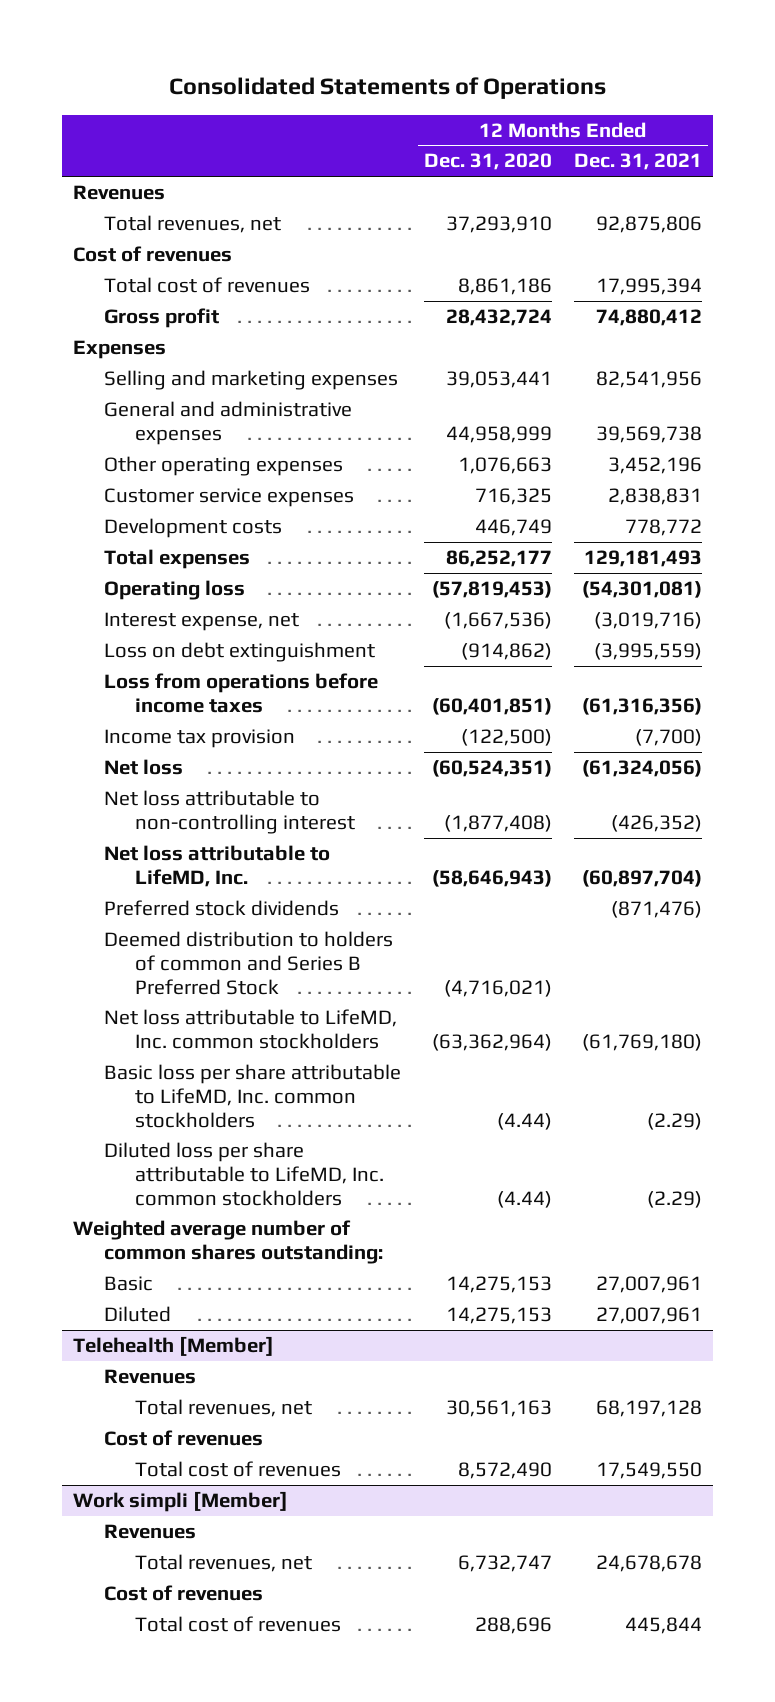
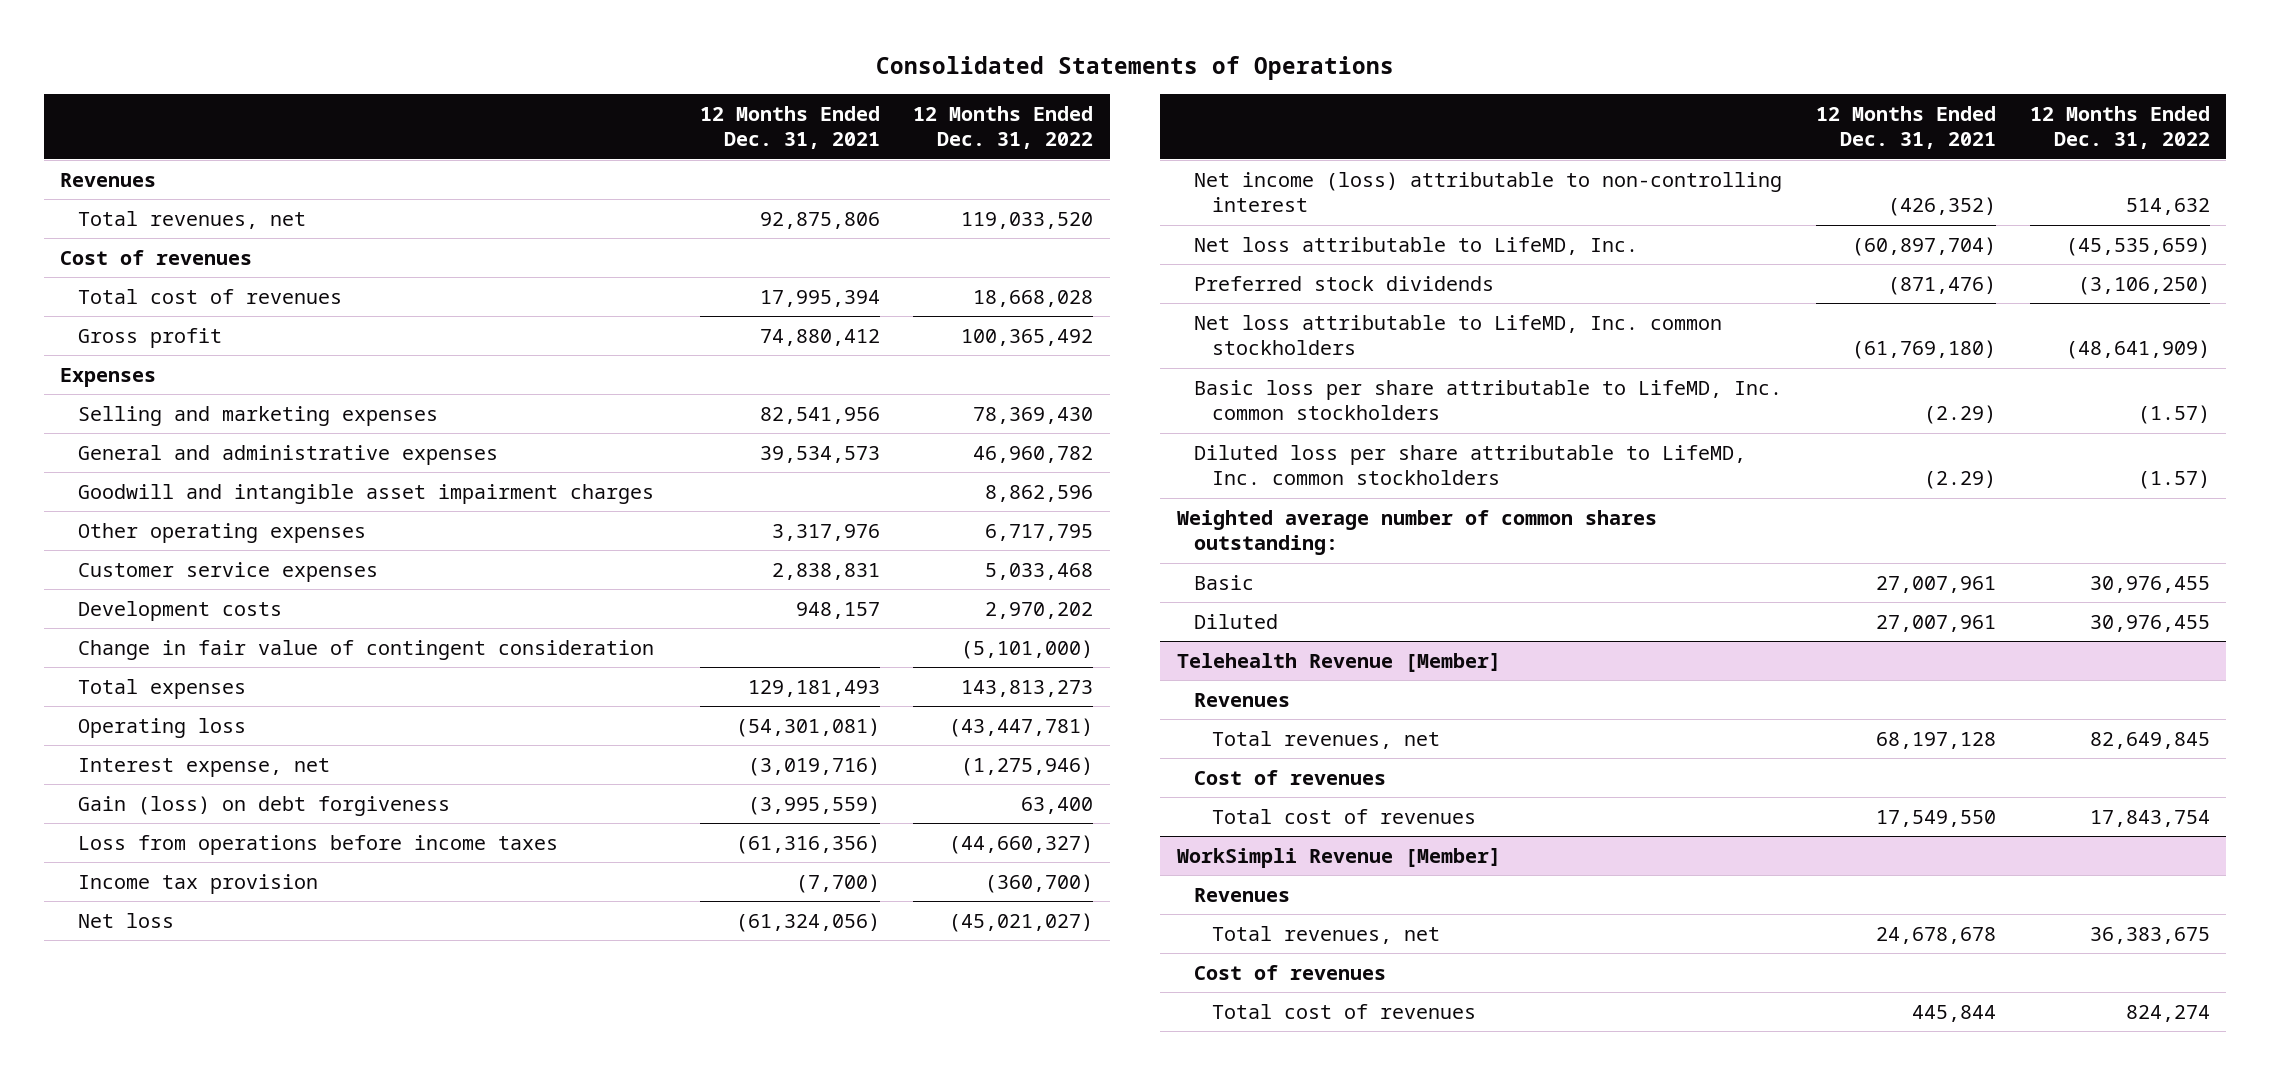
- | 12 Months Ended Dec. 31, 2020 | 12 Months Ended Dec. 31, 2021
+ | 12 Months Ended Dec. 31, 2021 | 12 Months Ended Dec. 31, 2022
- General and administrative expenses | 44,958,999 | 39,569,738
- Other operating expenses | 1,076,663 | 3,452,196
+ General and administrative expenses | 39,534,573 | 46,960,782
+ Goodwill and intangible asset impairment charges | | 8,862,596
+ Other operating expenses | 3,317,976 | 6,717,795
- Development costs | 446,749 | 778,772
+ Development costs | 948,157 | 2,970,202
+ Change in fair value of contingent consideration | | (5,101,000)
- Loss on debt extinguishment | (914,862) | (3,995,559)
+ Gain (loss) on debt forgiveness | (3,995,559) | 63,400
- Net loss attributable to non-controlling interest | (1,877,408) | (426,352)
+ Net income (loss) attributable to non-controlling interest | (426,352) | 514,632
- Deemed distribution to holders of common and Series B Preferred Stock | (4,716,021) |
- Telehealth [Member]
+ Telehealth Revenue [Member]
- Work simpli [Member]
+ WorkSimpli Revenue [Member]

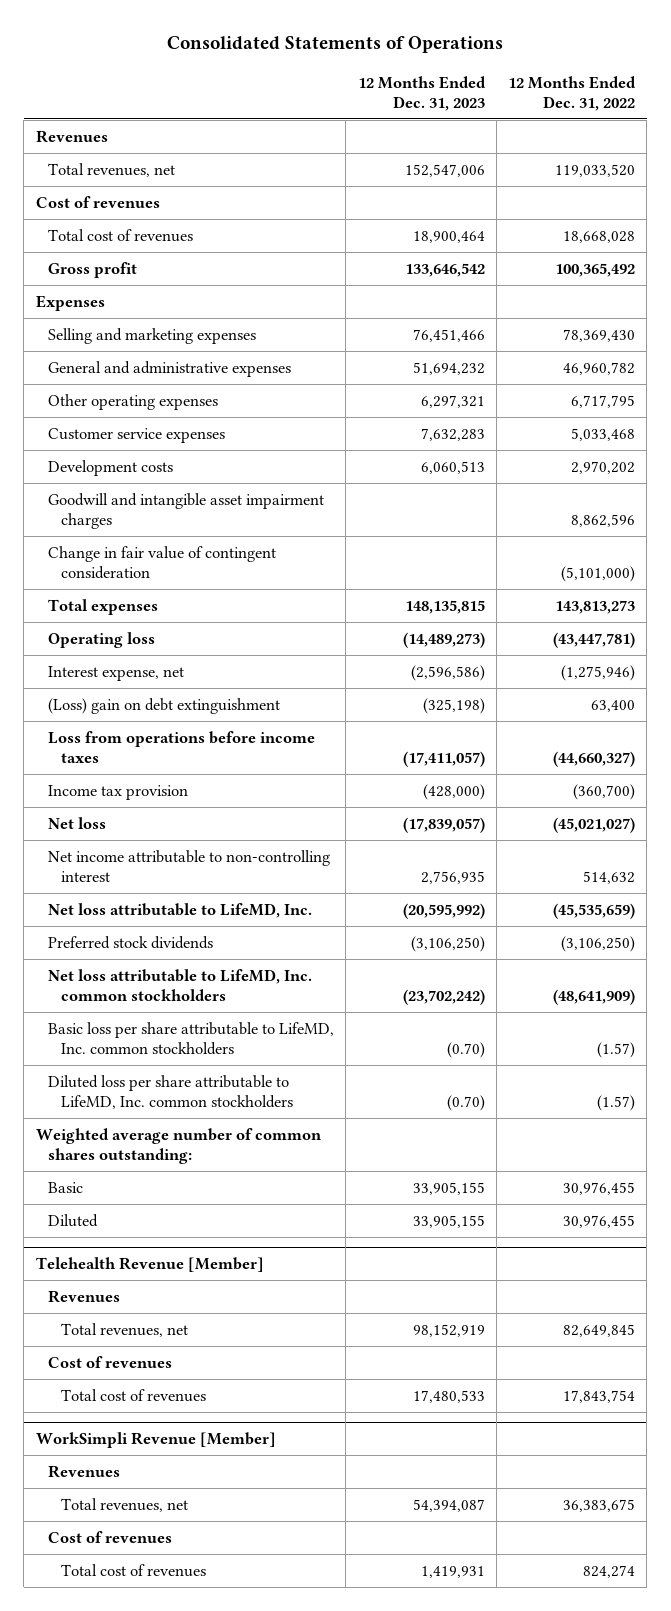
- | 12 Months Ended Dec. 31, 2021 | 12 Months Ended Dec. 31, 2022
+ | 12 Months Ended Dec. 31, 2023 | 12 Months Ended Dec. 31, 2022
moved down: Goodwill and intangible asset impairment charges | | 8,862,596
- Gain (loss) on debt forgiveness | (3,995,559) | 63,400
+ (Loss) gain on debt extinguishment | (325,198) | 63,400
- Net income (loss) attributable to non-controlling interest | (426,352) | 514,632
+ Net income attributable to non-controlling interest | 2,756,935 | 514,632

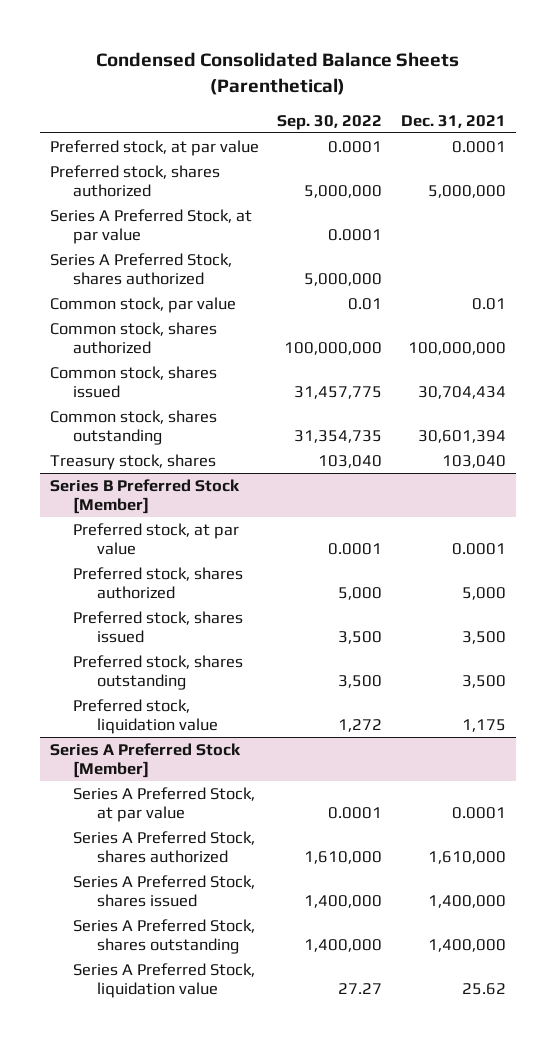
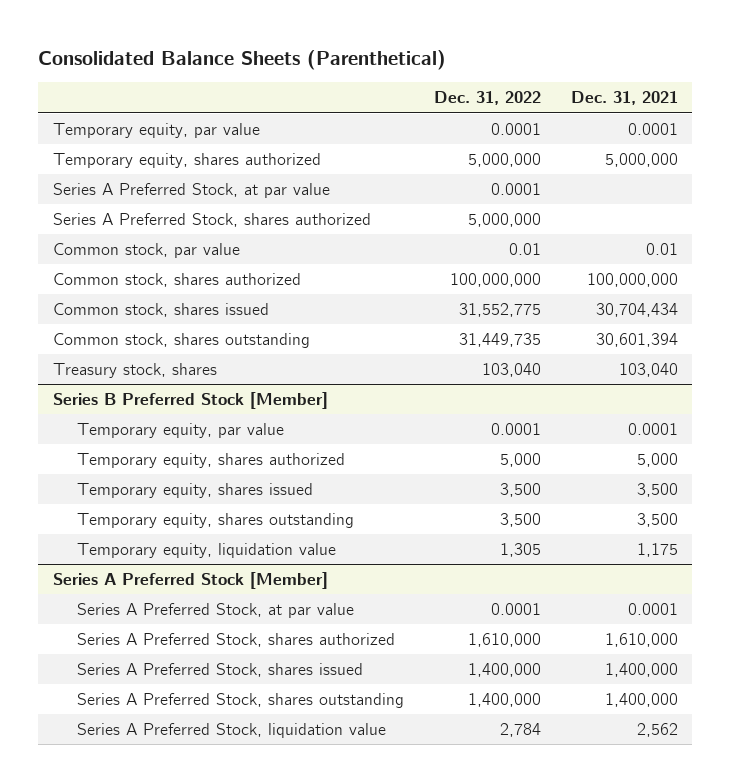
- Condensed Consolidated Balance Sheets (Parenthetical)
+ Consolidated Balance Sheets (Parenthetical)
- | Sep. 30, 2022 | Dec. 31, 2021
+ | Dec. 31, 2022 | Dec. 31, 2021
- Preferred stock, at par value | 0.0001 | 0.0001
- Preferred stock, shares authorized | 5,000,000 | 5,000,000
+ Temporary equity, par value | 0.0001 | 0.0001
+ Temporary equity, shares authorized | 5,000,000 | 5,000,000
@ Series B Preferred Stock [Member]
- Preferred stock, at par value | 0.0001 | 0.0001
- Preferred stock, shares authorized | 5,000 | 5,000
- Preferred stock, shares issued | 3,500 | 3,500
- Preferred stock, shares outstanding | 3,500 | 3,500
- Preferred stock, liquidation value | 1,272 | 1,175
+ Temporary equity, par value | 0.0001 | 0.0001
+ Temporary equity, shares authorized | 5,000 | 5,000
+ Temporary equity, shares issued | 3,500 | 3,500
+ Temporary equity, shares outstanding | 3,500 | 3,500
+ Temporary equity, liquidation value | 1,305 | 1,175
@ Series A Preferred Stock [Member]
- Series A Preferred Stock, liquidation value | 27.27 | 25.62
+ Series A Preferred Stock, liquidation value | 2,784 | 2,562

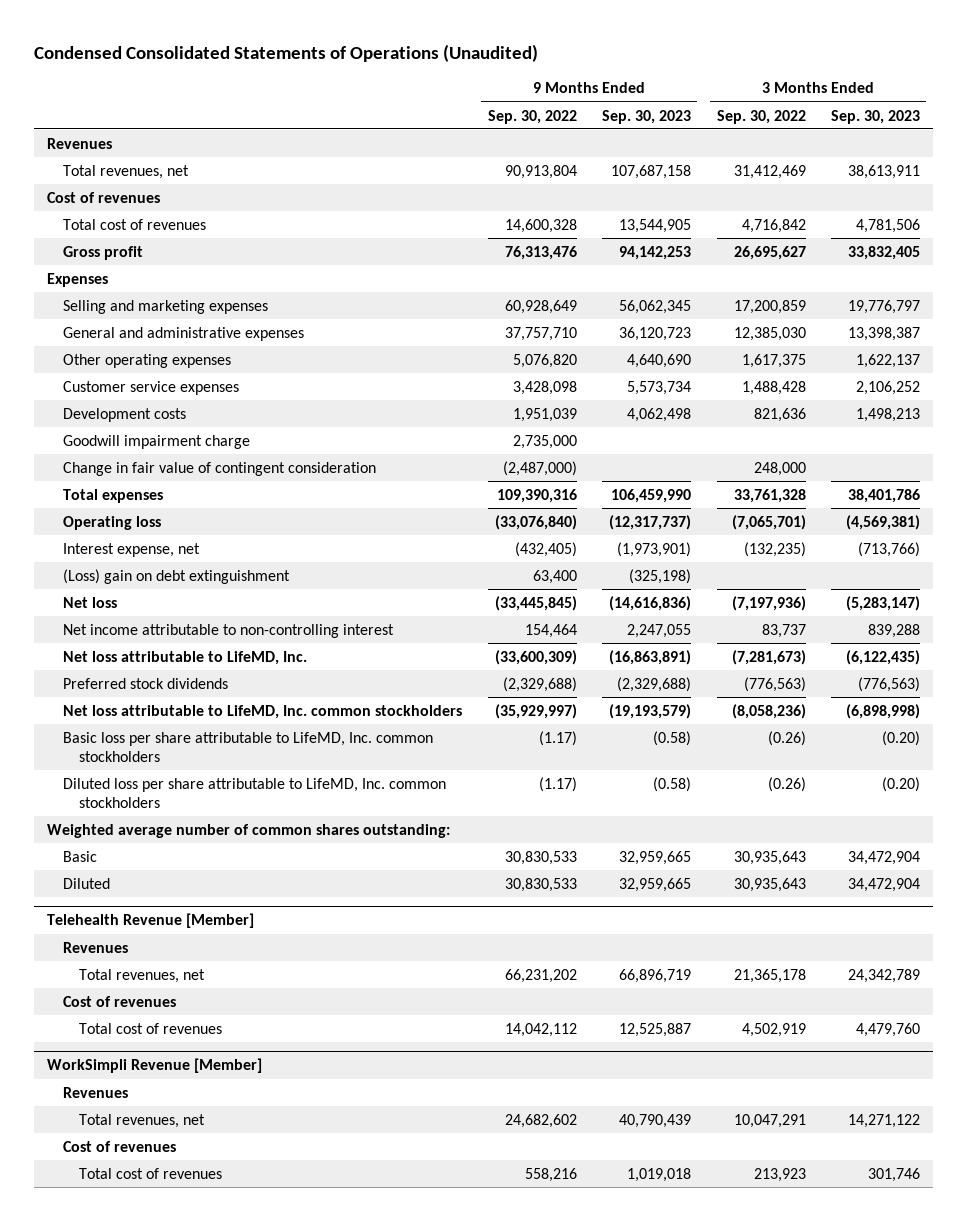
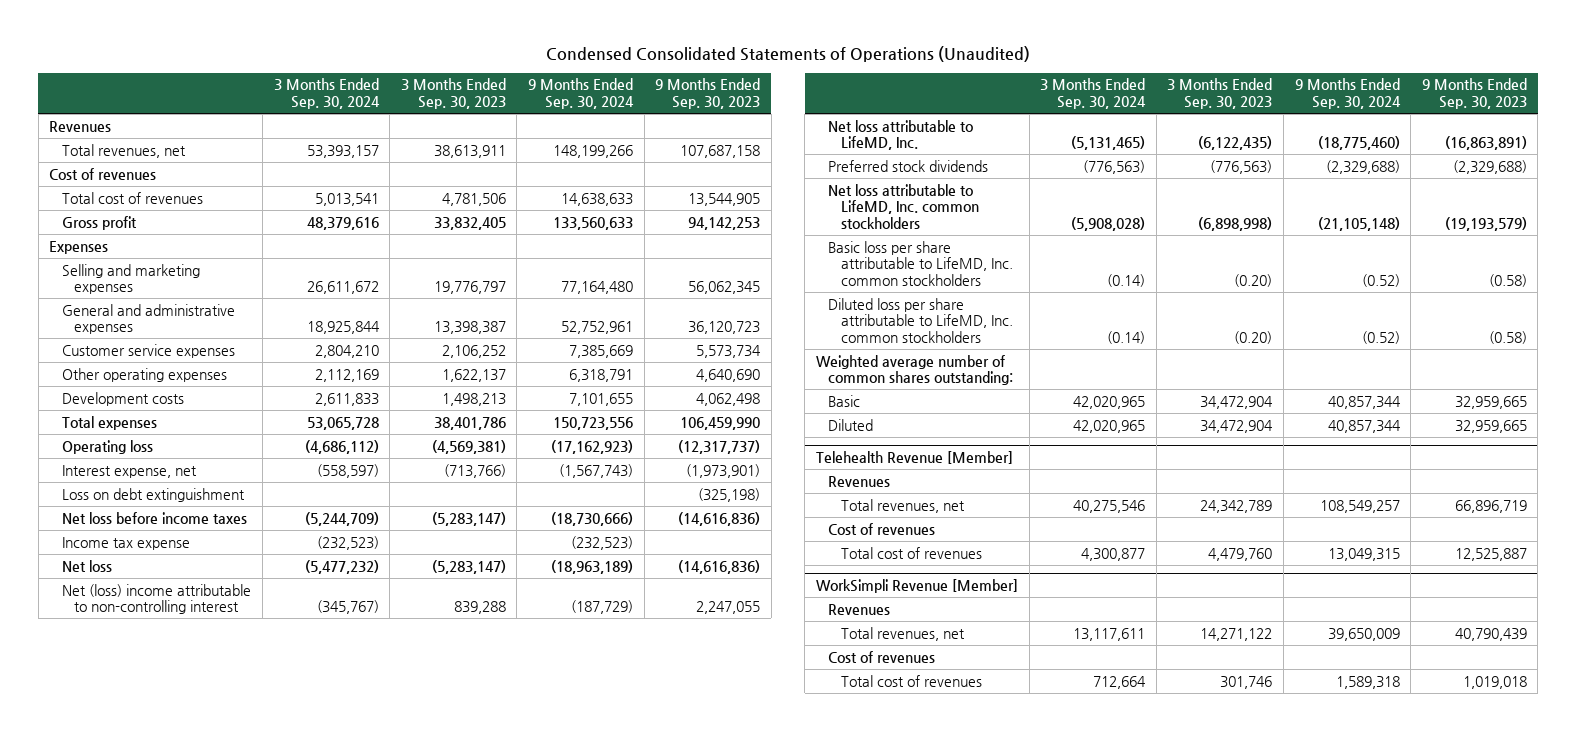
- | 9 Months Ended Sep. 30, 2022 | 9 Months Ended Sep. 30, 2023 | 3 Months Ended Sep. 30, 2022 | 3 Months Ended Sep. 30, 2023
+ | 3 Months Ended Sep. 30, 2024 | 3 Months Ended Sep. 30, 2023 | 9 Months Ended Sep. 30, 2024 | 9 Months Ended Sep. 30, 2023
moved down: Other operating expenses | 2,112,169 | 1,622,137 | 6,318,791 | 4,640,690
- Goodwill impairment charge | 2,735,000 | | |
- Change in fair value of contingent consideration | (2,487,000) | | 248,000 |
- (Loss) gain on debt extinguishment | 63,400 | (325,198) | |
+ Loss on debt extinguishment | | | | (325,198)
+ Net loss before income taxes | (5,244,709) | (5,283,147) | (18,730,666) | (14,616,836)
+ Income tax expense | (232,523) | | (232,523) |
- Net income attributable to non-controlling interest | 154,464 | 2,247,055 | 83,737 | 839,288
+ Net (loss) income attributable to non-controlling interest | (345,767) | 839,288 | (187,729) | 2,247,055

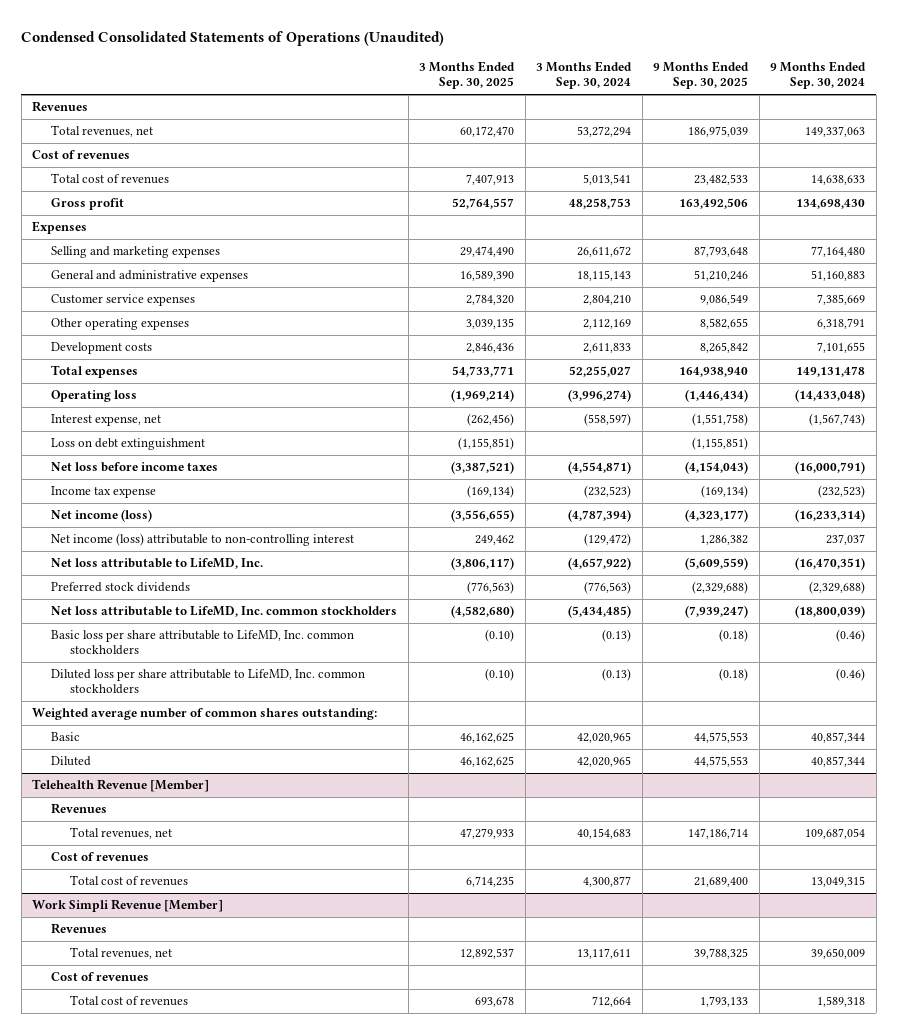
- | 3 Months Ended Sep. 30, 2024 | 3 Months Ended Sep. 30, 2023 | 9 Months Ended Sep. 30, 2024 | 9 Months Ended Sep. 30, 2023
+ | 3 Months Ended Sep. 30, 2025 | 3 Months Ended Sep. 30, 2024 | 9 Months Ended Sep. 30, 2025 | 9 Months Ended Sep. 30, 2024
- Total revenues, net | 53,393,157 | 38,613,911 | 148,199,266 | 107,687,158
+ Total revenues, net | 60,172,470 | 53,272,294 | 186,975,039 | 149,337,063
- Gross profit | 48,379,616 | 33,832,405 | 133,560,633 | 94,142,253
+ Gross profit | 52,764,557 | 48,258,753 | 163,492,506 | 134,698,430
- General and administrative expenses | 18,925,844 | 13,398,387 | 52,752,961 | 36,120,723
+ General and administrative expenses | 16,589,390 | 18,115,143 | 51,210,246 | 51,160,883
- Total expenses | 53,065,728 | 38,401,786 | 150,723,556 | 106,459,990
- Operating loss | (4,686,112) | (4,569,381) | (17,162,923) | (12,317,737)
+ Total expenses | 54,733,771 | 52,255,027 | 164,938,940 | 149,131,478
+ Operating loss | (1,969,214) | (3,996,274) | (1,446,434) | (14,433,048)
- Net loss before income taxes | (5,244,709) | (5,283,147) | (18,730,666) | (14,616,836)
+ Net loss before income taxes | (3,387,521) | (4,554,871) | (4,154,043) | (16,000,791)
- Net loss | (5,477,232) | (5,283,147) | (18,963,189) | (14,616,836)
- Net (loss) income attributable to non-controlling interest | (345,767) | 839,288 | (187,729) | 2,247,055
- Net loss attributable to LifeMD, Inc. | (5,131,465) | (6,122,435) | (18,775,460) | (16,863,891)
+ Net income (loss) | (3,556,655) | (4,787,394) | (4,323,177) | (16,233,314)
+ Net income (loss) attributable to non-controlling interest | 249,462 | (129,472) | 1,286,382 | 237,037
+ Net loss attributable to LifeMD, Inc. | (3,806,117) | (4,657,922) | (5,609,559) | (16,470,351)
- Net loss attributable to LifeMD, Inc. common stockholders | (5,908,028) | (6,898,998) | (21,105,148) | (19,193,579)
- Basic loss per share attributable to LifeMD, Inc. common stockholders | (0.14) | (0.20) | (0.52) | (0.58)
- Diluted loss per share attributable to LifeMD, Inc. common stockholders | (0.14) | (0.20) | (0.52) | (0.58)
+ Net loss attributable to LifeMD, Inc. common stockholders | (4,582,680) | (5,434,485) | (7,939,247) | (18,800,039)
+ Basic loss per share attributable to LifeMD, Inc. common stockholders | (0.10) | (0.13) | (0.18) | (0.46)
+ Diluted loss per share attributable to LifeMD, Inc. common stockholders | (0.10) | (0.13) | (0.18) | (0.46)
@ Telehealth Revenue [Member]
- Total revenues, net | 40,275,546 | 24,342,789 | 108,549,257 | 66,896,719
+ Total revenues, net | 47,279,933 | 40,154,683 | 147,186,714 | 109,687,054
- WorkSimpli Revenue [Member]
+ Work Simpli Revenue [Member]

